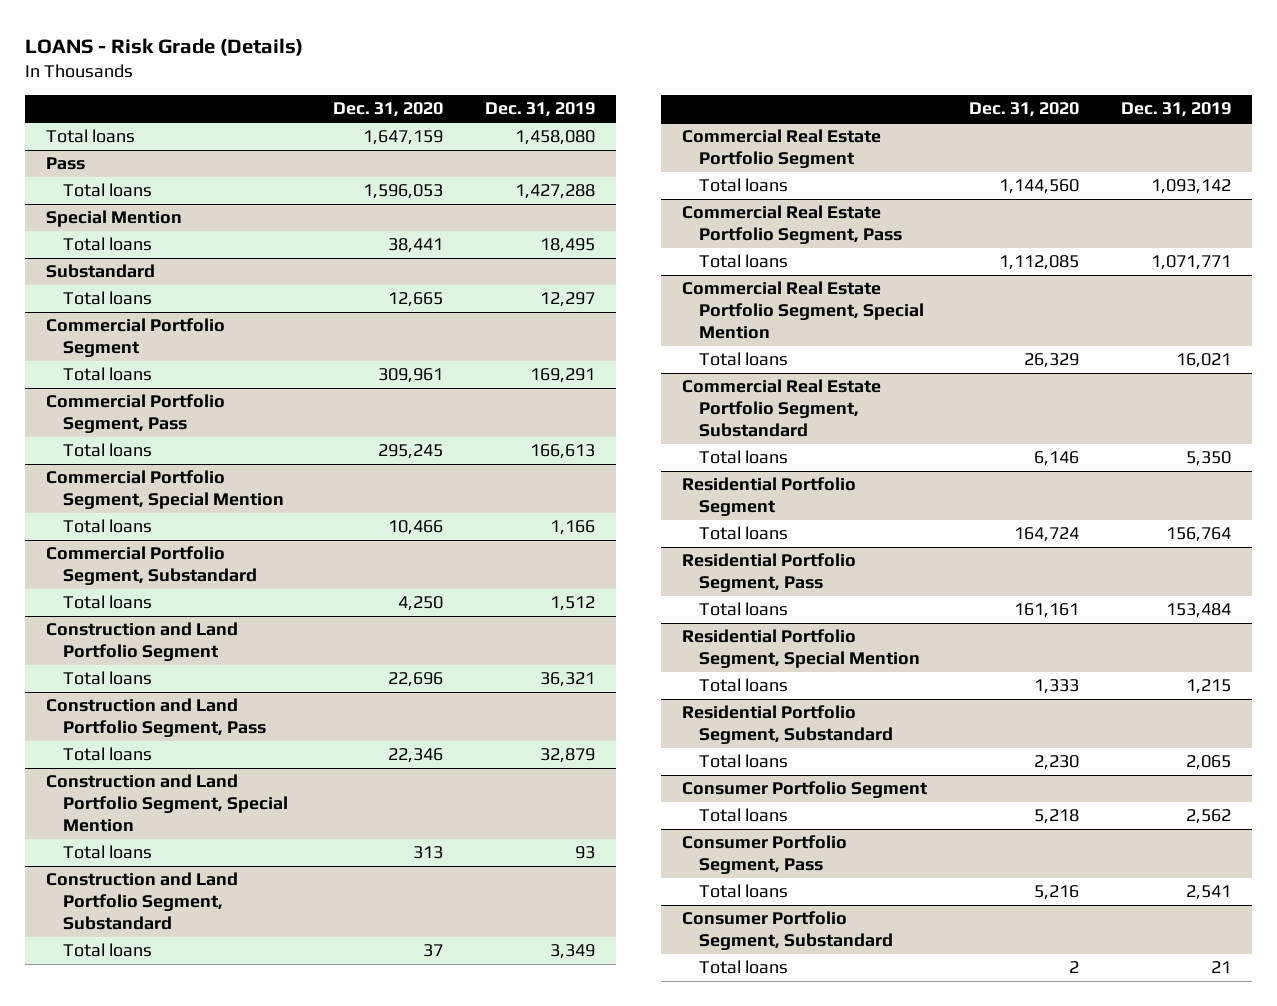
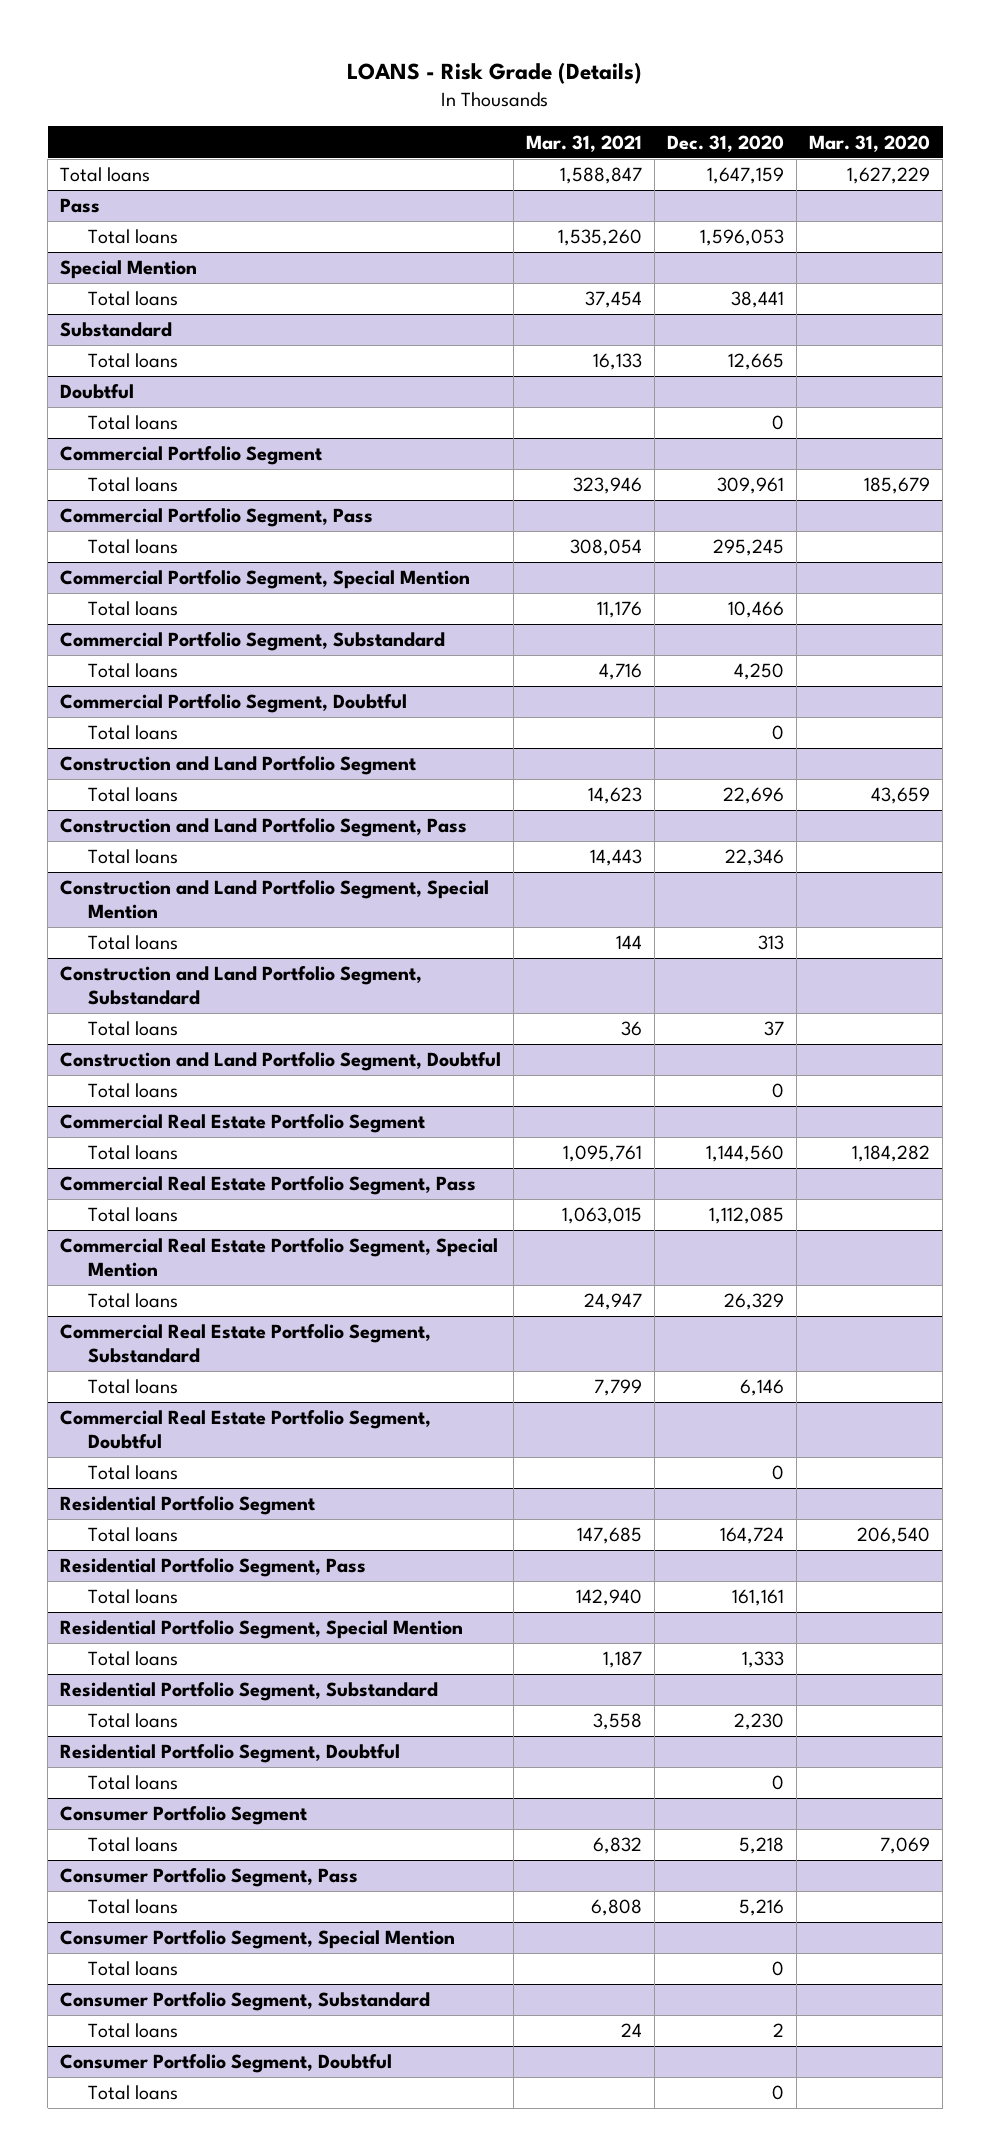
- | Dec. 31, 2020 | Dec. 31, 2019
+ | Mar. 31, 2021 | Dec. 31, 2020 | Mar. 31, 2020
+ Doubtful
+ Total loans | | 0 |
+ Commercial Portfolio Segment, Doubtful
+ Total loans | | 0 |
+ Construction and Land Portfolio Segment, Doubtful
+ Total loans | | 0 |
+ Commercial Real Estate Portfolio Segment, Doubtful
+ Total loans | | 0 |
+ Residential Portfolio Segment, Doubtful
+ Total loans | | 0 |
+ Consumer Portfolio Segment, Special Mention
+ Total loans | | 0 |
+ Consumer Portfolio Segment, Doubtful
+ Total loans | | 0 |

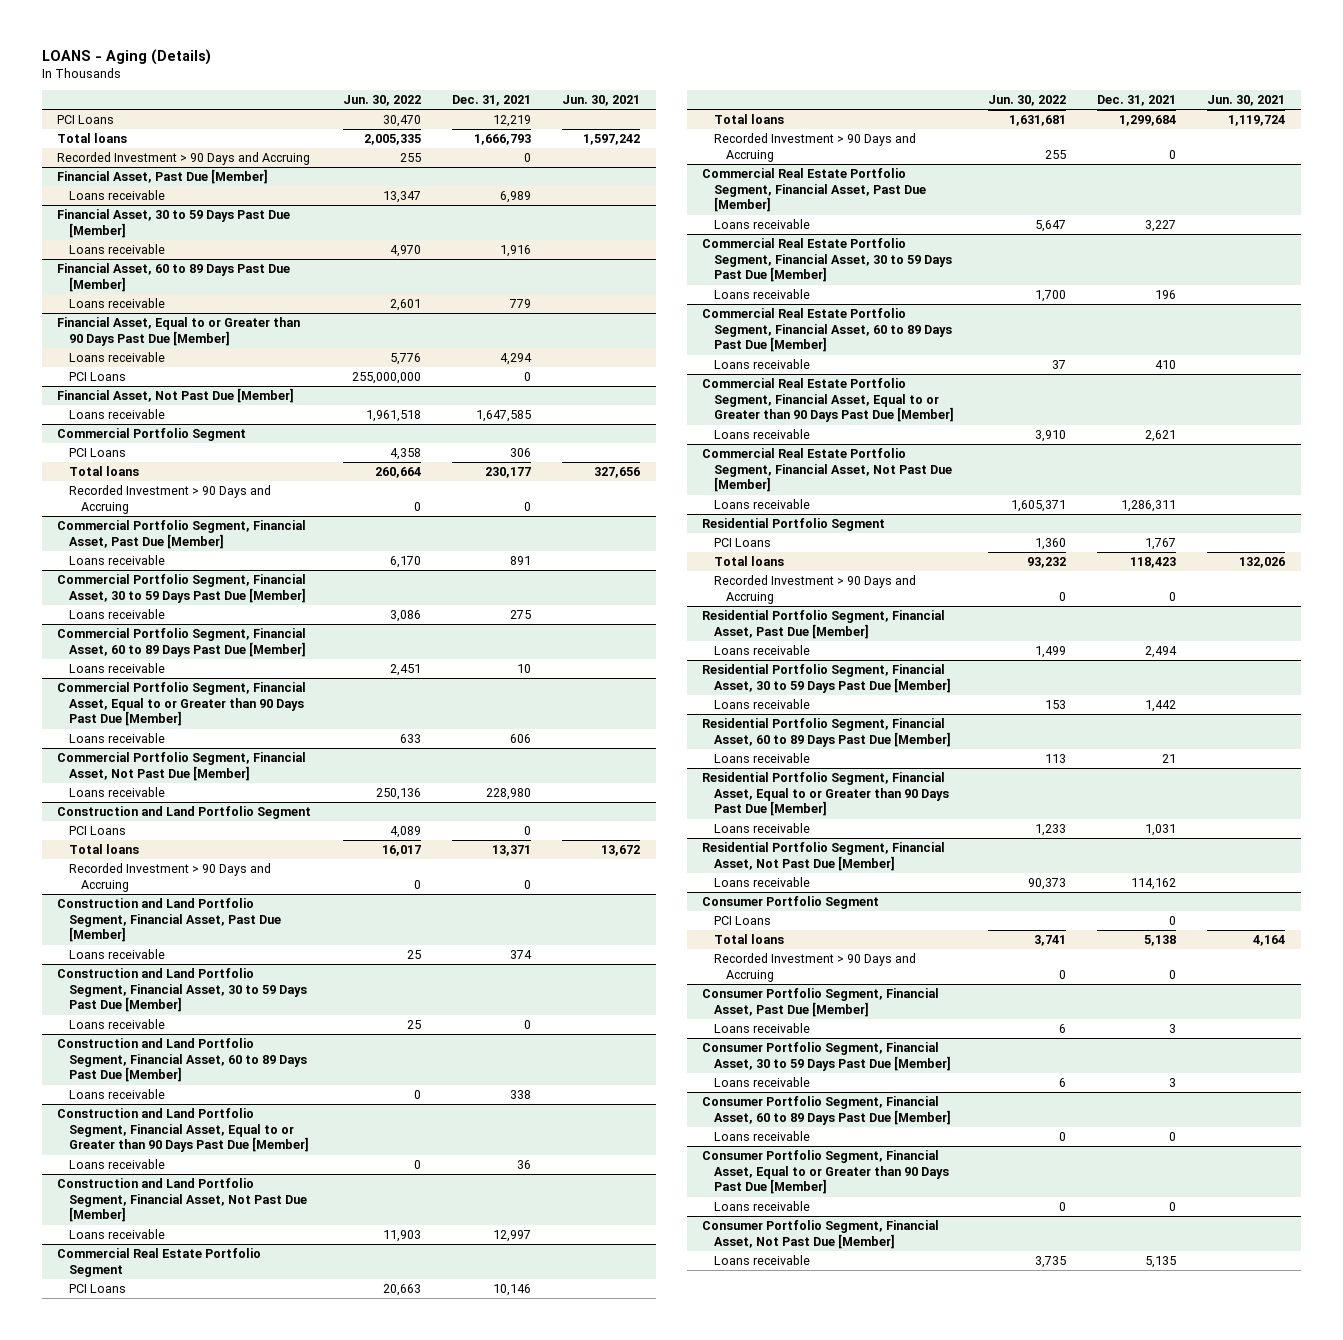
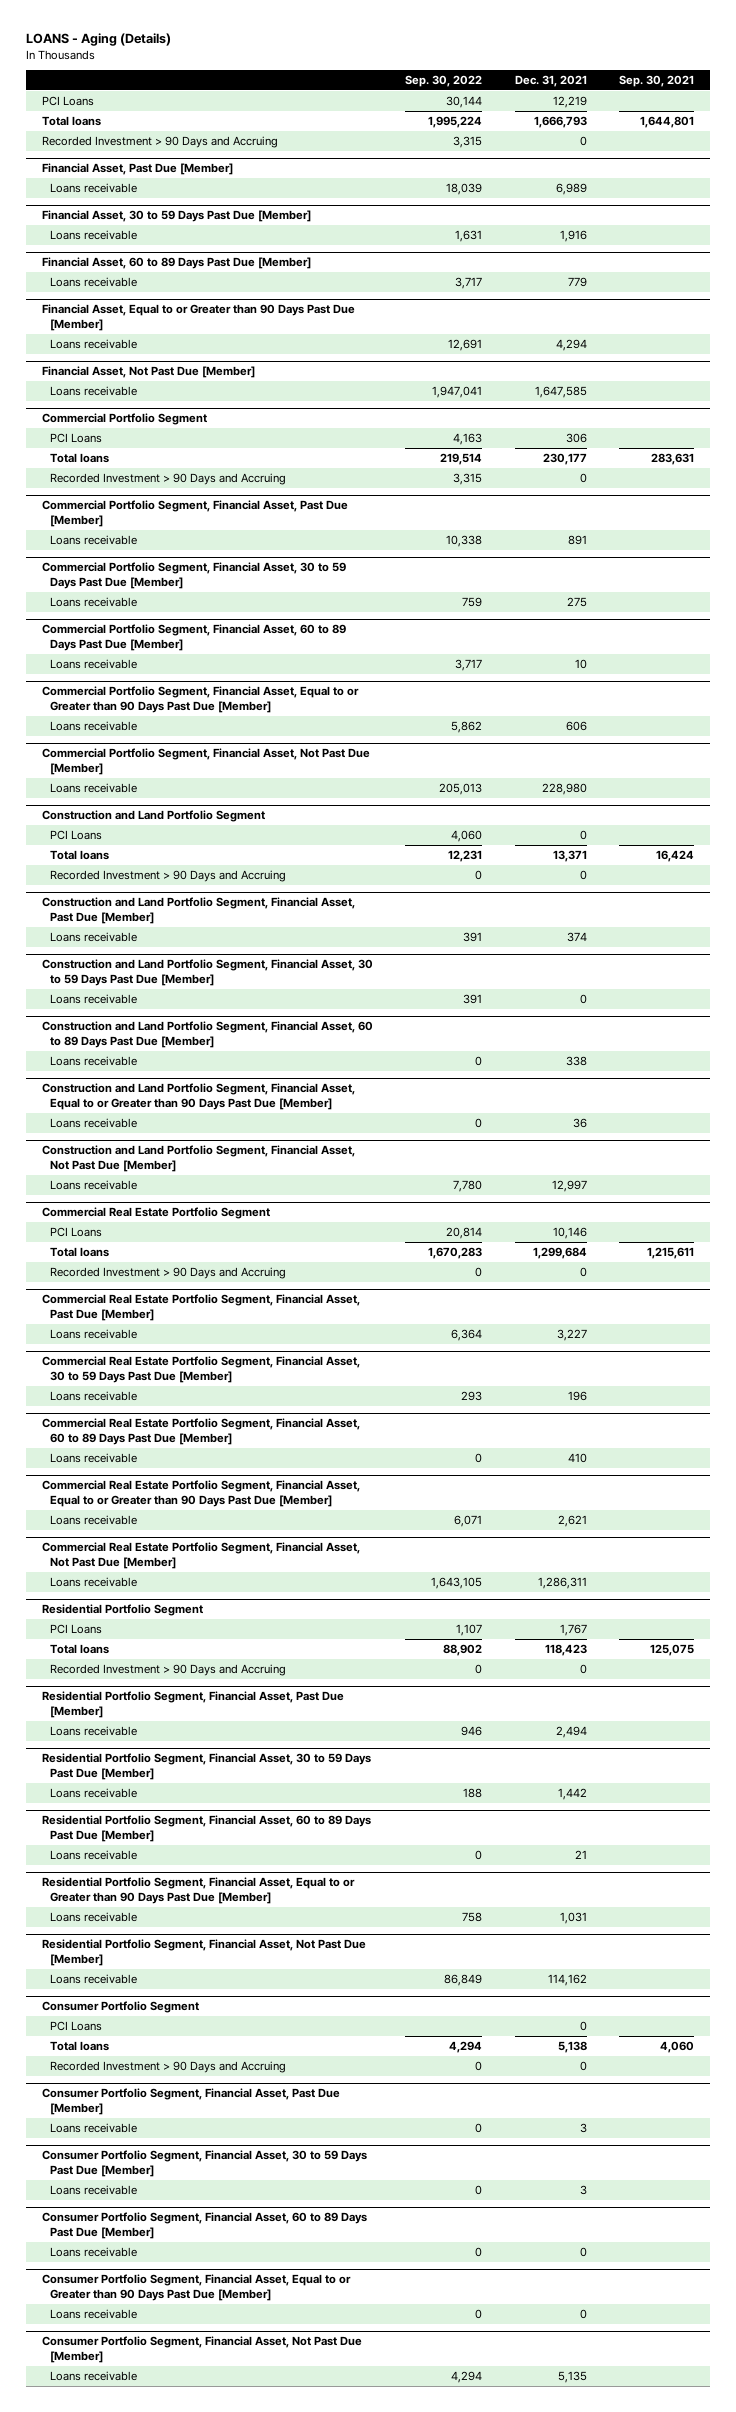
- | Jun. 30, 2022 | Dec. 31, 2021 | Jun. 30, 2021
+ | Sep. 30, 2022 | Dec. 31, 2021 | Sep. 30, 2021
@ Financial Asset, Equal to or Greater than 90 Days Past Due [Member]
- PCI Loans | 255,000,000 | 0 |

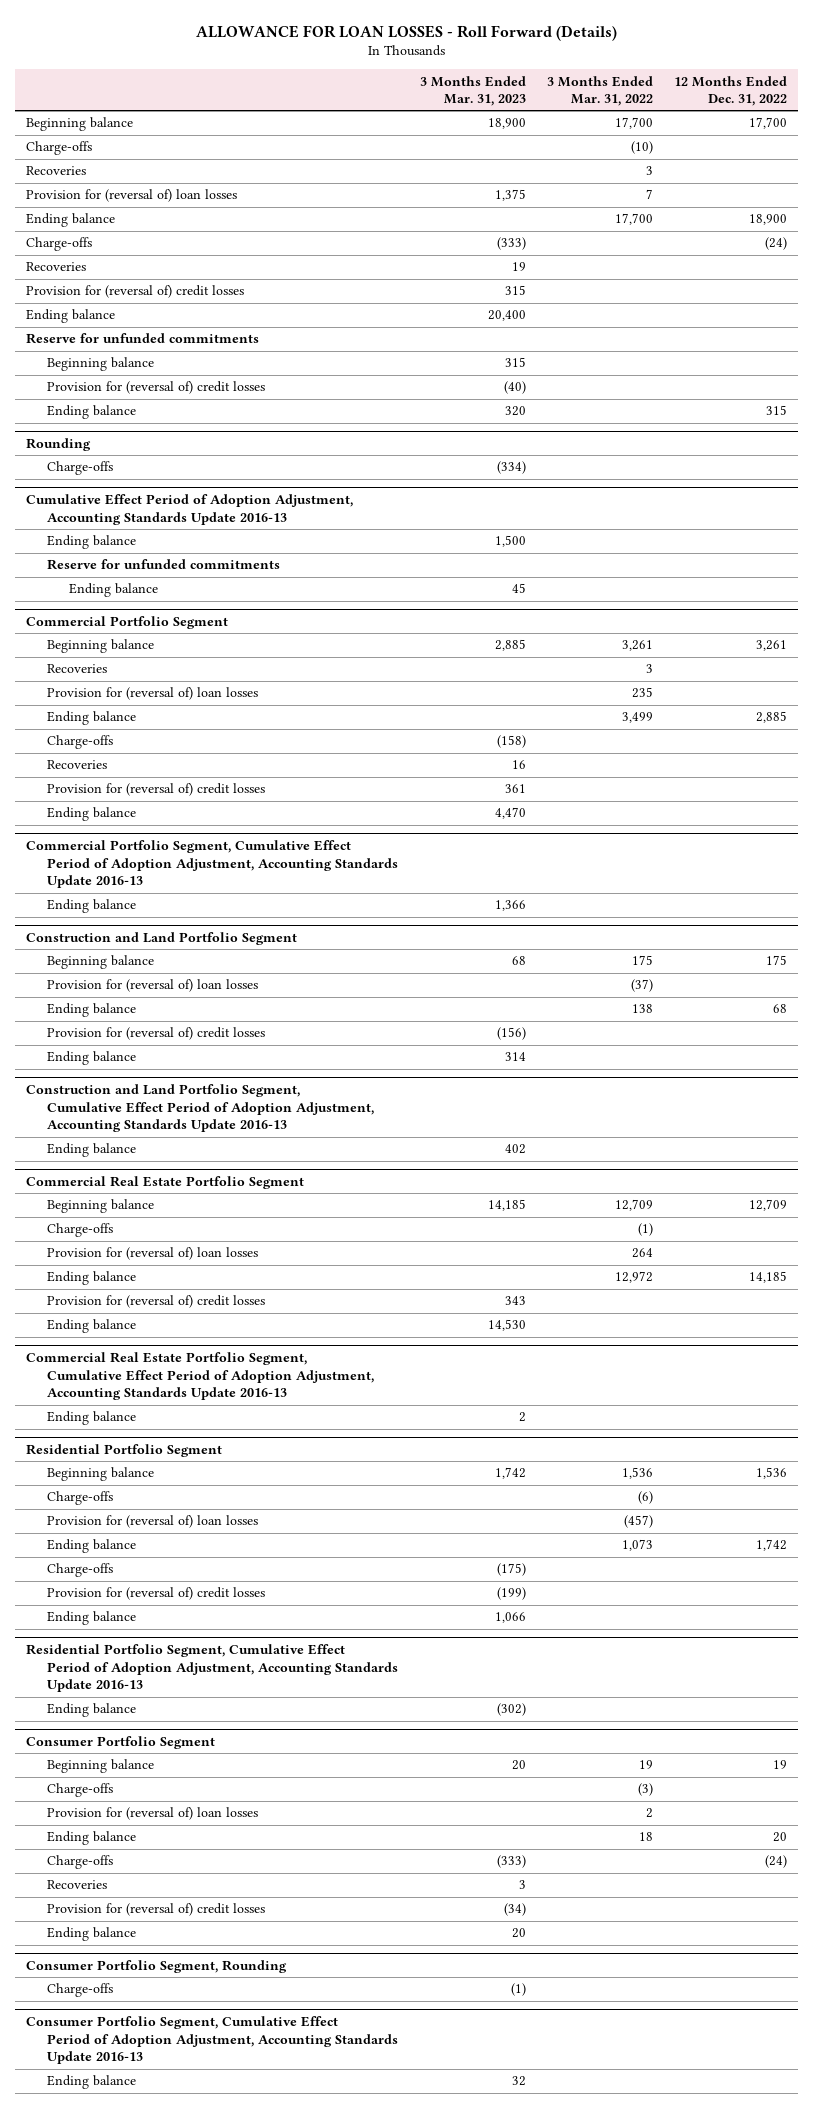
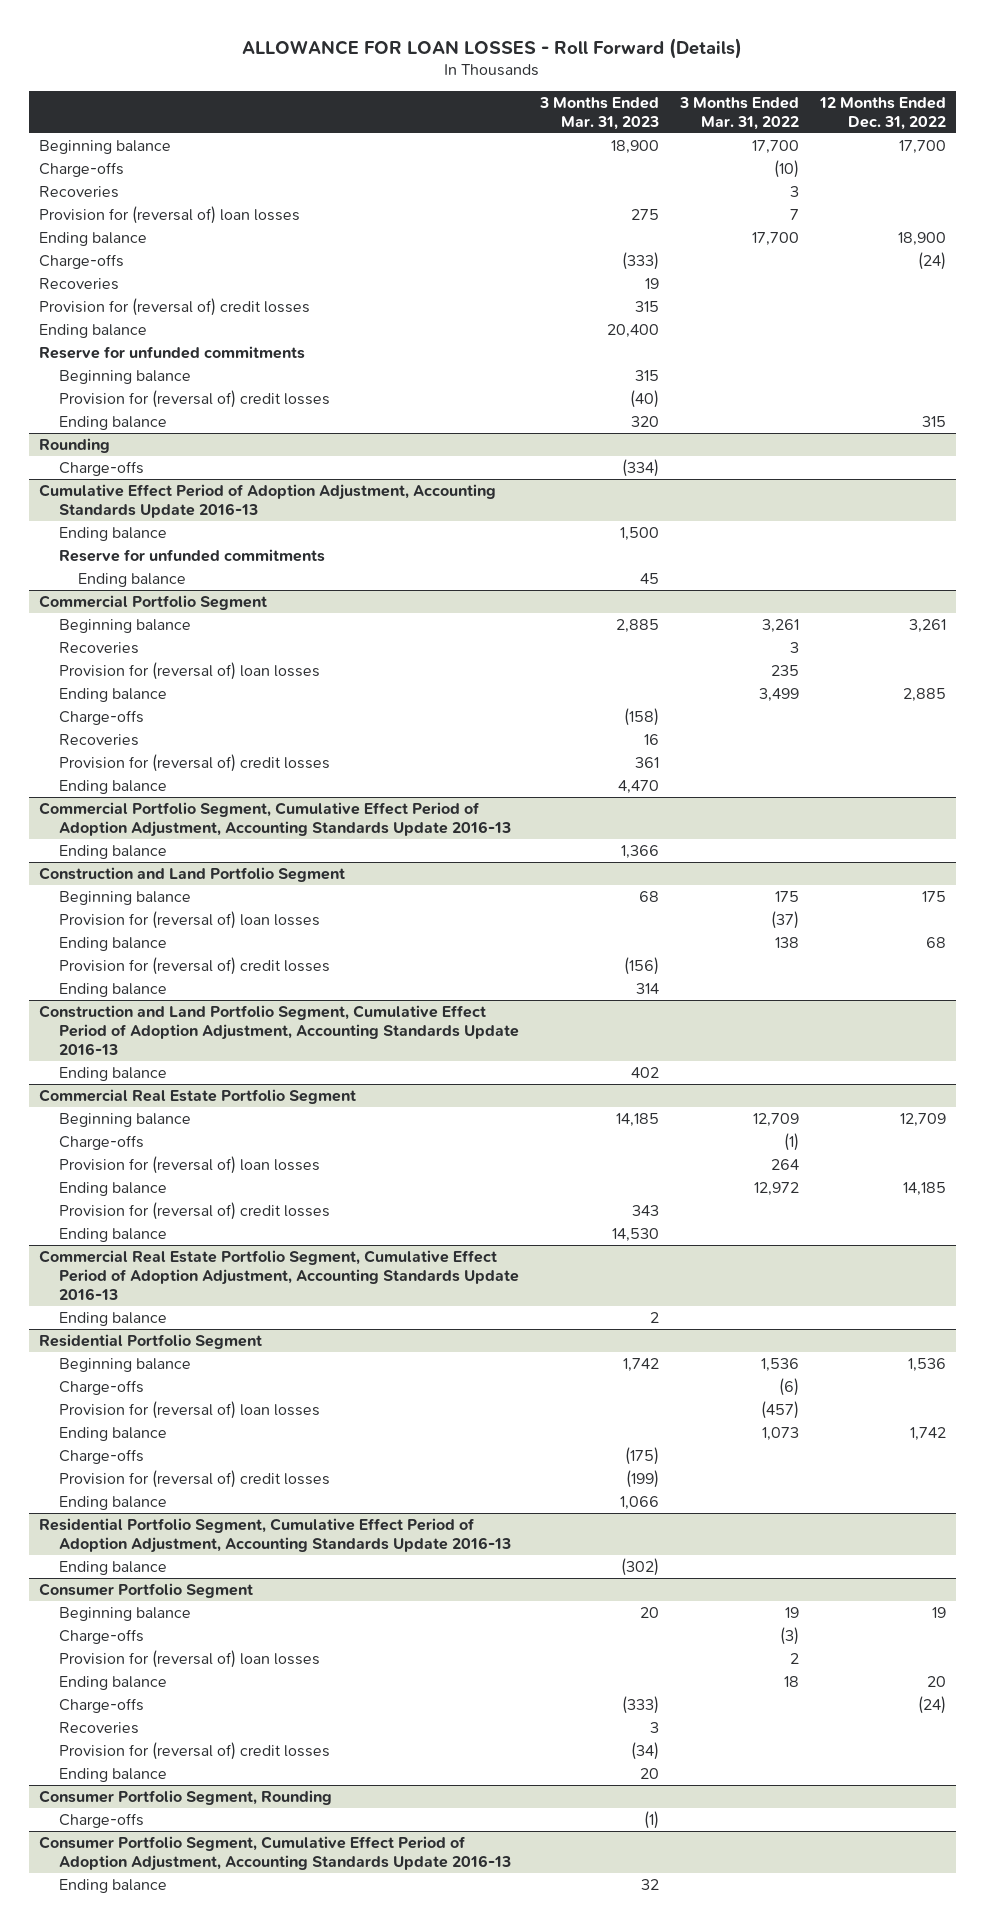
- Provision for (reversal of) loan losses | 1,375 | 7 |
+ Provision for (reversal of) loan losses | 275 | 7 |

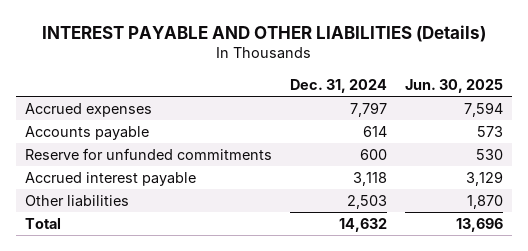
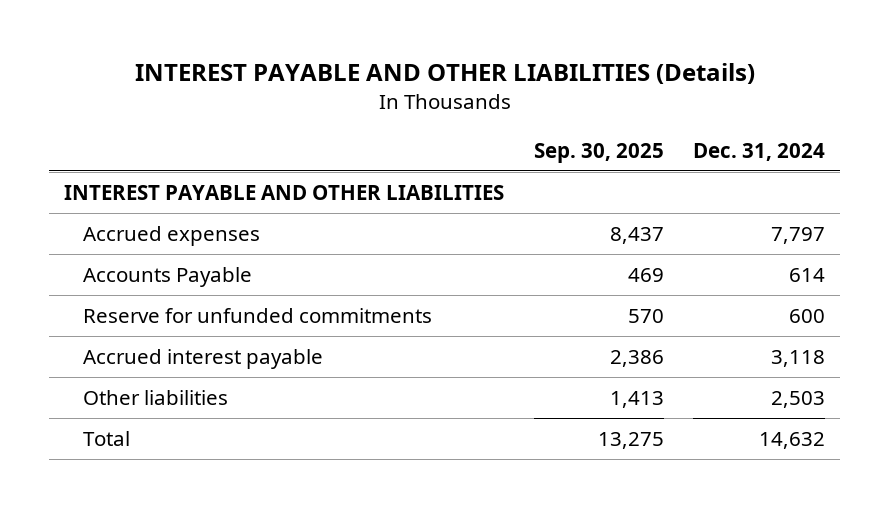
- | Dec. 31, 2024 | Jun. 30, 2025
+ | Sep. 30, 2025 | Dec. 31, 2024
+ INTEREST PAYABLE AND OTHER LIABILITIES
- Accounts payable | 614 | 573
+ Accounts Payable | 469 | 614

